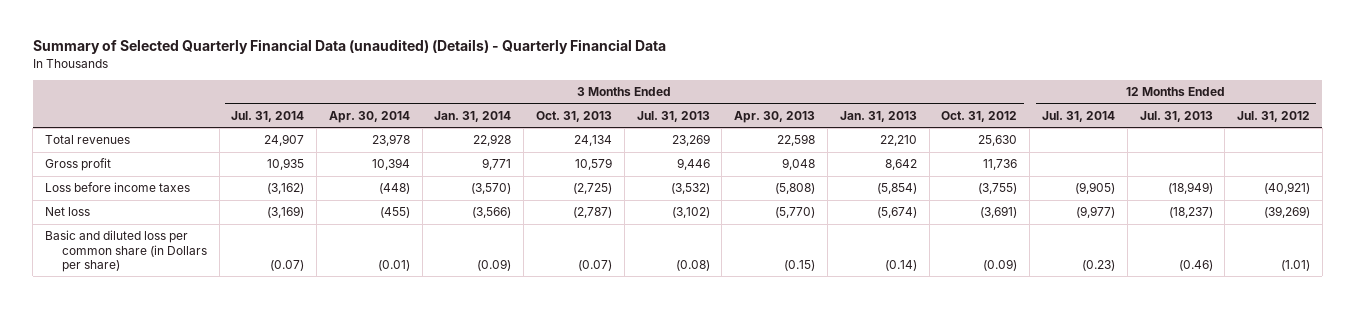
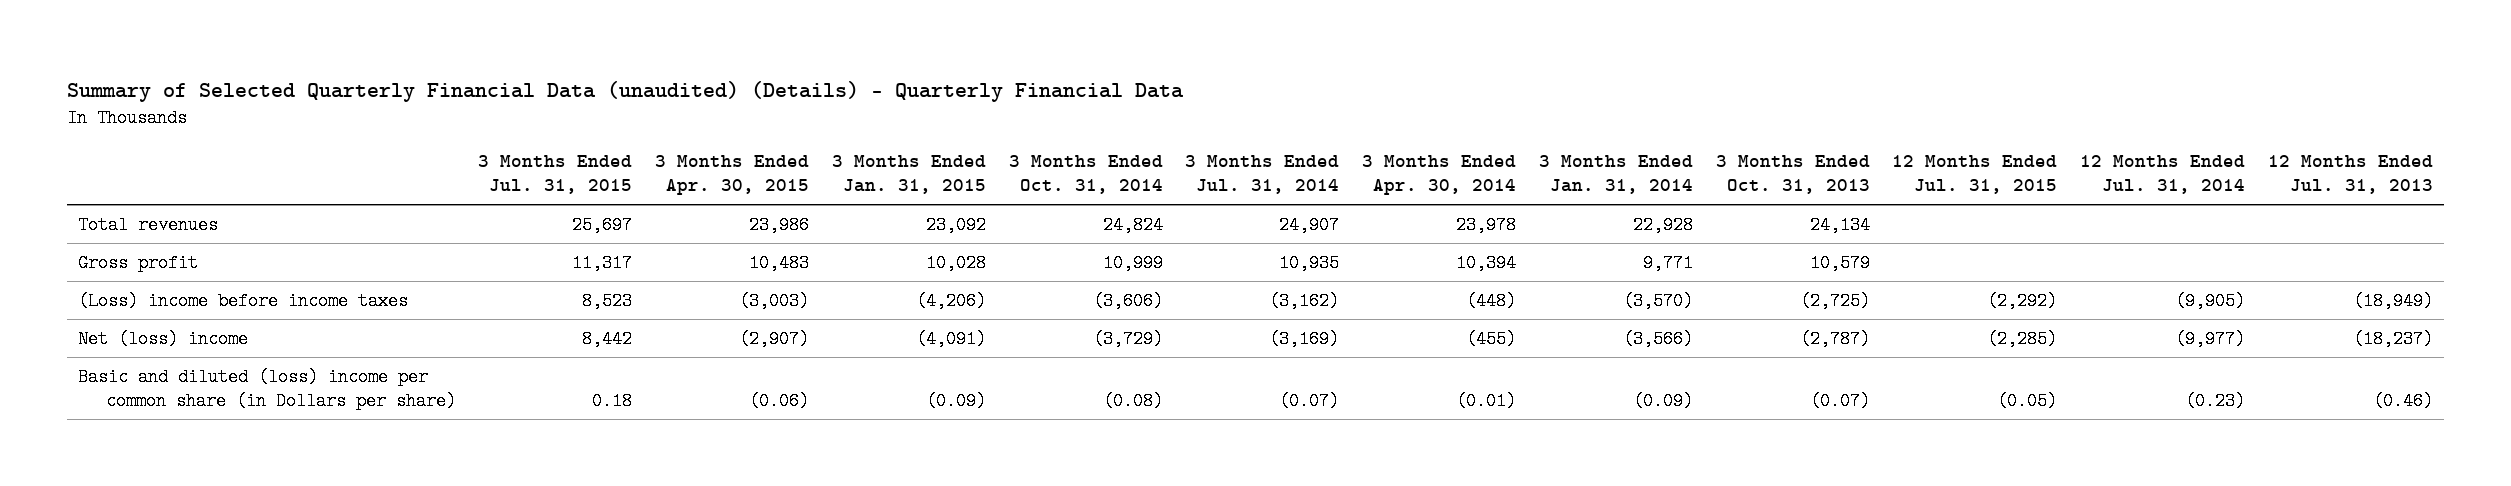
- | 3 Months Ended Jul. 31, 2014 | 3 Months Ended Apr. 30, 2014 | 3 Months Ended Jan. 31, 2014 | 3 Months Ended Oct. 31, 2013 | 3 Months Ended Jul. 31, 2013 | 3 Months Ended Apr. 30, 2013 | 3 Months Ended Jan. 31, 2013 | 3 Months Ended Oct. 31, 2012 | 12 Months Ended Jul. 31, 2014 | 12 Months Ended Jul. 31, 2013 | 12 Months Ended Jul. 31, 2012
+ | 3 Months Ended Jul. 31, 2015 | 3 Months Ended Apr. 30, 2015 | 3 Months Ended Jan. 31, 2015 | 3 Months Ended Oct. 31, 2014 | 3 Months Ended Jul. 31, 2014 | 3 Months Ended Apr. 30, 2014 | 3 Months Ended Jan. 31, 2014 | 3 Months Ended Oct. 31, 2013 | 12 Months Ended Jul. 31, 2015 | 12 Months Ended Jul. 31, 2014 | 12 Months Ended Jul. 31, 2013
- Loss before income taxes | (3,162) | (448) | (3,570) | (2,725) | (3,532) | (5,808) | (5,854) | (3,755) | (9,905) | (18,949) | (40,921)
- Net loss | (3,169) | (455) | (3,566) | (2,787) | (3,102) | (5,770) | (5,674) | (3,691) | (9,977) | (18,237) | (39,269)
- Basic and diluted loss per common share (in Dollars per share) | (0.07) | (0.01) | (0.09) | (0.07) | (0.08) | (0.15) | (0.14) | (0.09) | (0.23) | (0.46) | (1.01)
+ (Loss) income before income taxes | 8,523 | (3,003) | (4,206) | (3,606) | (3,162) | (448) | (3,570) | (2,725) | (2,292) | (9,905) | (18,949)
+ Net (loss) income | 8,442 | (2,907) | (4,091) | (3,729) | (3,169) | (455) | (3,566) | (2,787) | (2,285) | (9,977) | (18,237)
+ Basic and diluted (loss) income per common share (in Dollars per share) | 0.18 | (0.06) | (0.09) | (0.08) | (0.07) | (0.01) | (0.09) | (0.07) | (0.05) | (0.23) | (0.46)

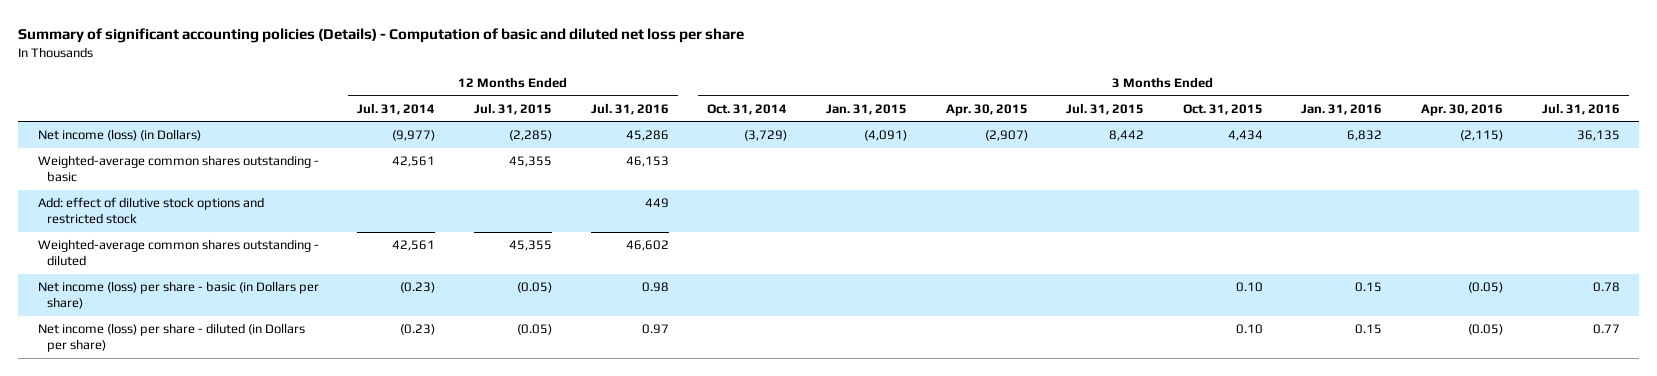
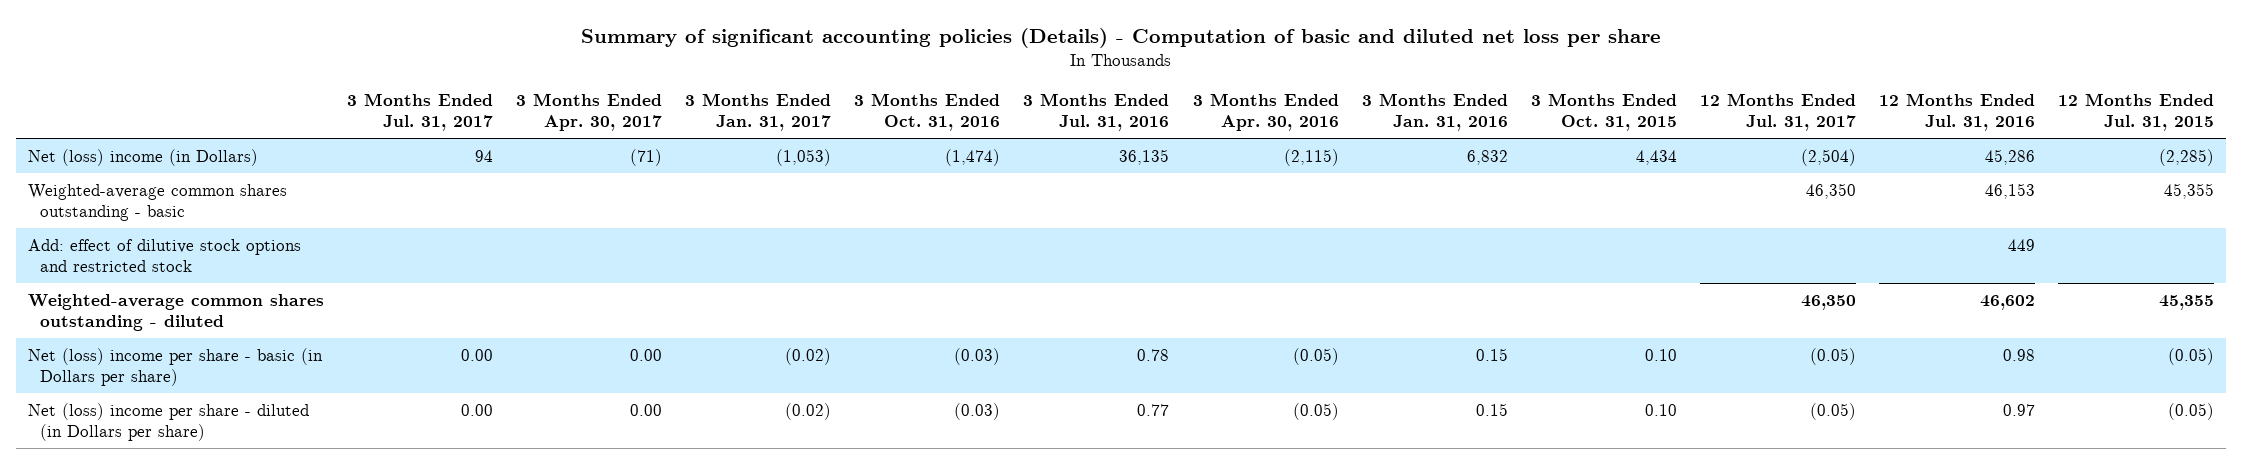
- | 12 Months Ended Jul. 31, 2014 | 12 Months Ended Jul. 31, 2015 | 12 Months Ended Jul. 31, 2016 | 3 Months Ended Oct. 31, 2014 | 3 Months Ended Jan. 31, 2015 | 3 Months Ended Apr. 30, 2015 | 3 Months Ended Jul. 31, 2015 | 3 Months Ended Oct. 31, 2015 | 3 Months Ended Jan. 31, 2016 | 3 Months Ended Apr. 30, 2016 | 3 Months Ended Jul. 31, 2016
+ | 3 Months Ended Jul. 31, 2017 | 3 Months Ended Apr. 30, 2017 | 3 Months Ended Jan. 31, 2017 | 3 Months Ended Oct. 31, 2016 | 3 Months Ended Jul. 31, 2016 | 3 Months Ended Apr. 30, 2016 | 3 Months Ended Jan. 31, 2016 | 3 Months Ended Oct. 31, 2015 | 12 Months Ended Jul. 31, 2017 | 12 Months Ended Jul. 31, 2016 | 12 Months Ended Jul. 31, 2015
- Net income (loss) (in Dollars) | (9,977) | (2,285) | 45,286 | (3,729) | (4,091) | (2,907) | 8,442 | 4,434 | 6,832 | (2,115) | 36,135
+ Net (loss) income (in Dollars) | 94 | (71) | (1,053) | (1,474) | 36,135 | (2,115) | 6,832 | 4,434 | (2,504) | 45,286 | (2,285)
- Net income (loss) per share - basic (in Dollars per share) | (0.23) | (0.05) | 0.98 | | | | | 0.10 | 0.15 | (0.05) | 0.78
- Net income (loss) per share - diluted (in Dollars per share) | (0.23) | (0.05) | 0.97 | | | | | 0.10 | 0.15 | (0.05) | 0.77
+ Net (loss) income per share - basic (in Dollars per share) | 0.00 | 0.00 | (0.02) | (0.03) | 0.78 | (0.05) | 0.15 | 0.10 | (0.05) | 0.98 | (0.05)
+ Net (loss) income per share - diluted (in Dollars per share) | 0.00 | 0.00 | (0.02) | (0.03) | 0.77 | (0.05) | 0.15 | 0.10 | (0.05) | 0.97 | (0.05)

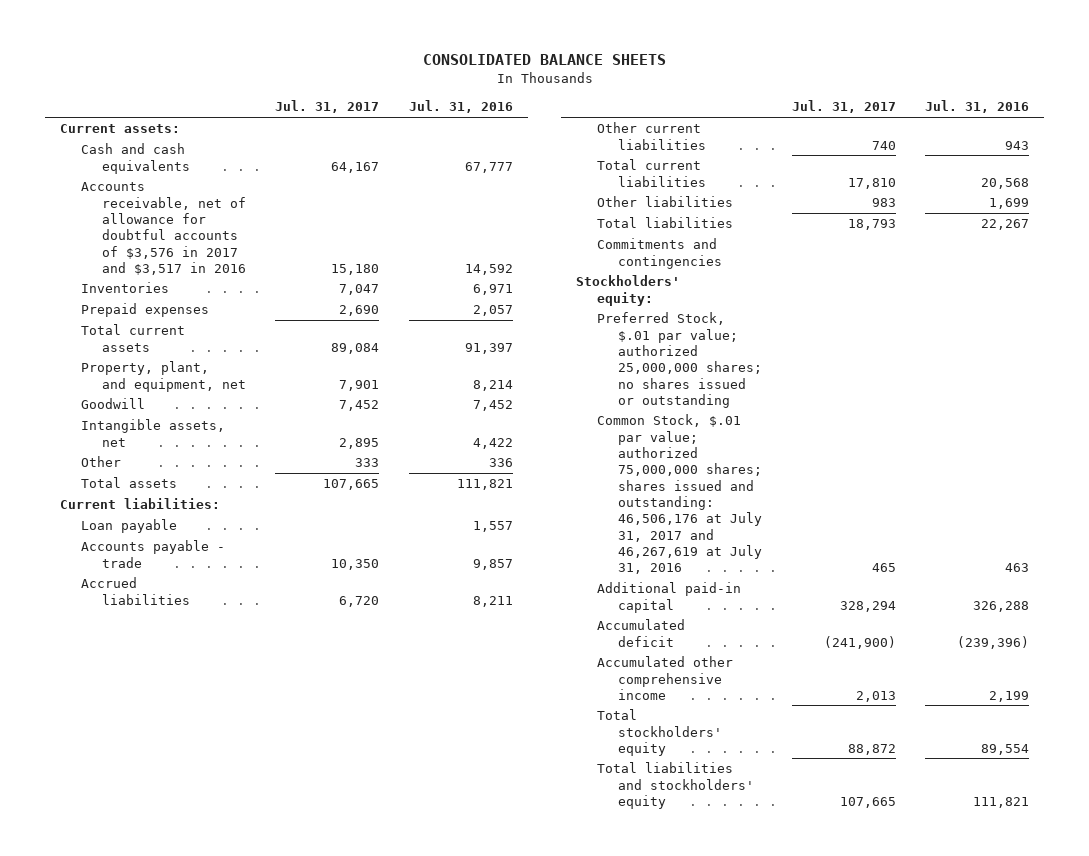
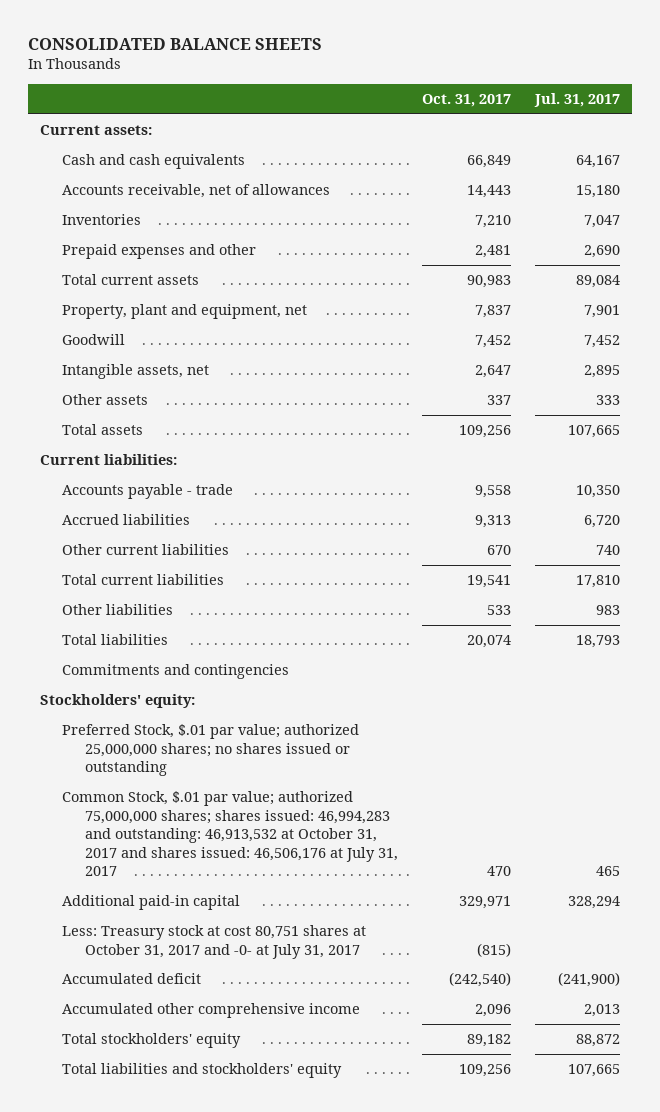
- | Jul. 31, 2017 | Jul. 31, 2016
+ | Oct. 31, 2017 | Jul. 31, 2017
- Accounts receivable, net of allowance for doubtful accounts of $3,576 in 2017 and $3,517 in 2016 | 15,180 | 14,592
+ Accounts receivable, net of allowances | 14,443 | 15,180
- Prepaid expenses | 2,690 | 2,057
+ Prepaid expenses and other | 2,481 | 2,690
- Property, plant, and equipment, net | 7,901 | 8,214
+ Property, plant and equipment, net | 7,837 | 7,901
- Other | 333 | 336
+ Other assets | 337 | 333
- Loan payable | | 1,557
- Common Stock, $.01 par value; authorized 75,000,000 shares; shares issued and outstanding: 46,506,176 at July 31, 2017 and 46,267,619 at July 31, 2016 | 465 | 463
+ Common Stock, $.01 par value; authorized 75,000,000 shares; shares issued: 46,994,283 and outstanding: 46,913,532 at October 31, 2017 and shares issued: 46,506,176 at July 31, 2017 | 470 | 465
+ Less: Treasury stock at cost 80,751 shares at October 31, 2017 and -0- at July 31, 2017 | (815) |

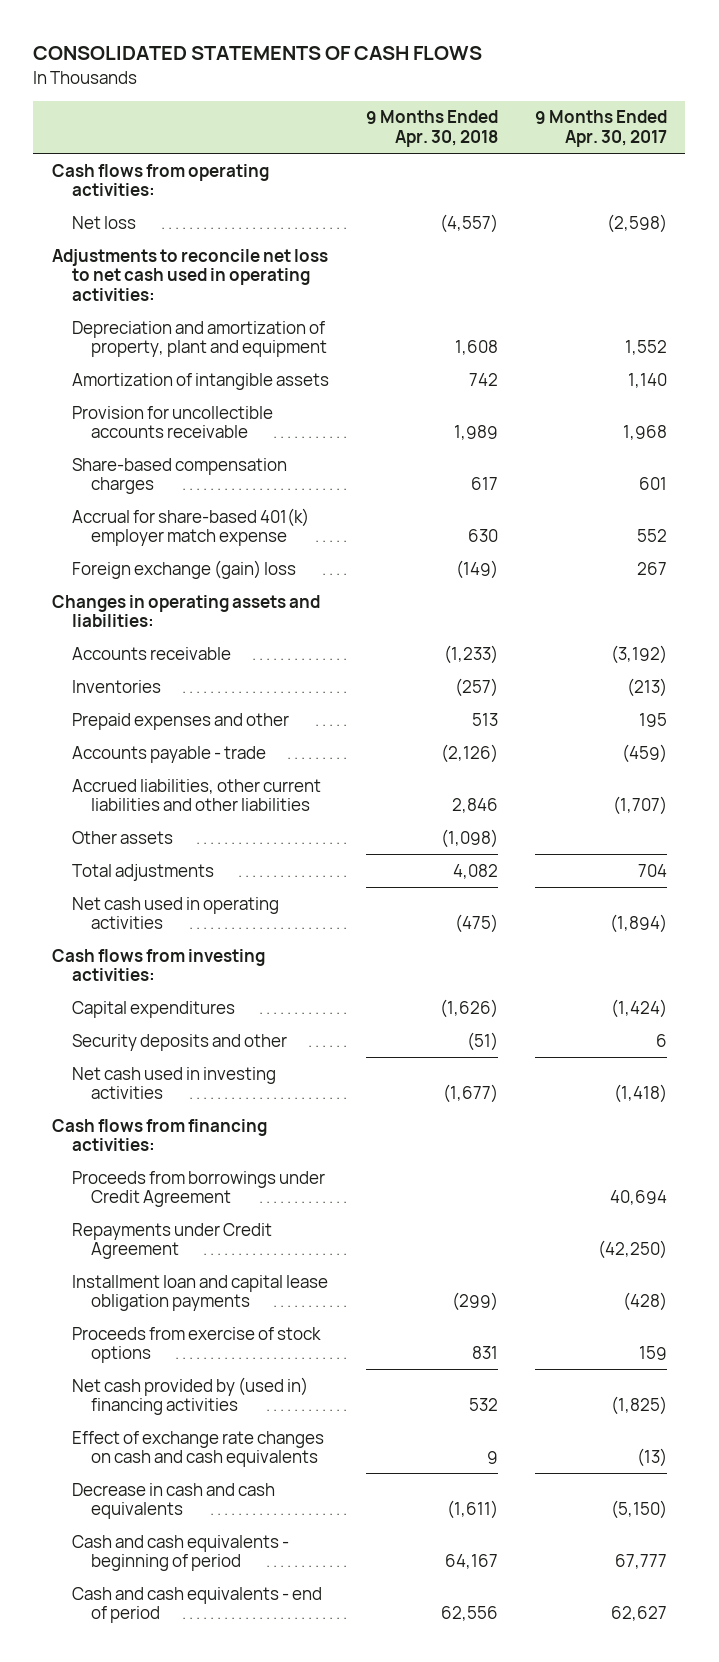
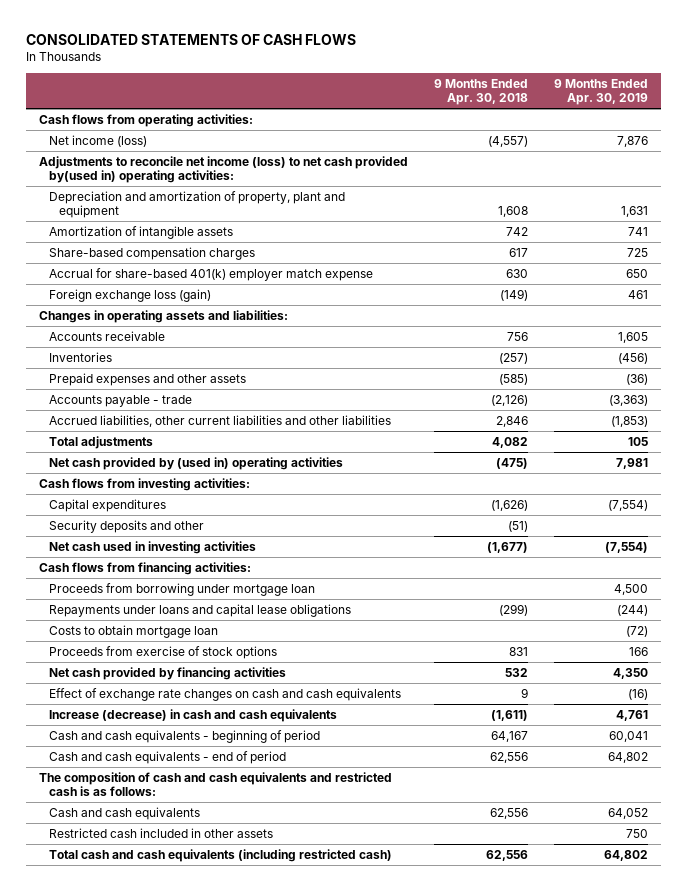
- | 9 Months Ended Apr. 30, 2018 | 9 Months Ended Apr. 30, 2017
+ | 9 Months Ended Apr. 30, 2018 | 9 Months Ended Apr. 30, 2019
- Net loss | (4,557) | (2,598)
- Adjustments to reconcile net loss to net cash used in operating activities:
+ Net income (loss) | (4,557) | 7,876
+ Adjustments to reconcile net income (loss) to net cash provided by(used in) operating activities:
- Provision for uncollectible accounts receivable | 1,989 | 1,968
- Foreign exchange (gain) loss | (149) | 267
+ Foreign exchange loss (gain) | (149) | 461
- Accounts receivable | (1,233) | (3,192)
+ Accounts receivable | 756 | 1,605
- Prepaid expenses and other | 513 | 195
+ Prepaid expenses and other assets | (585) | (36)
- Other assets | (1,098) |
- Net cash used in operating activities | (475) | (1,894)
+ Net cash provided by (used in) operating activities | (475) | 7,981
- Proceeds from borrowings under Credit Agreement | | 40,694
- Repayments under Credit Agreement | | (42,250)
- Installment loan and capital lease obligation payments | (299) | (428)
+ Proceeds from borrowing under mortgage loan | | 4,500
+ Repayments under loans and capital lease obligations | (299) | (244)
+ Costs to obtain mortgage loan | | (72)
- Net cash provided by (used in) financing activities | 532 | (1,825)
+ Net cash provided by financing activities | 532 | 4,350
- Decrease in cash and cash equivalents | (1,611) | (5,150)
+ Increase (decrease) in cash and cash equivalents | (1,611) | 4,761
+ The composition of cash and cash equivalents and restricted cash is as follows:
+ Cash and cash equivalents | 62,556 | 64,052
+ Restricted cash included in other assets | | 750
+ Total cash and cash equivalents (including restricted cash) | 62,556 | 64,802

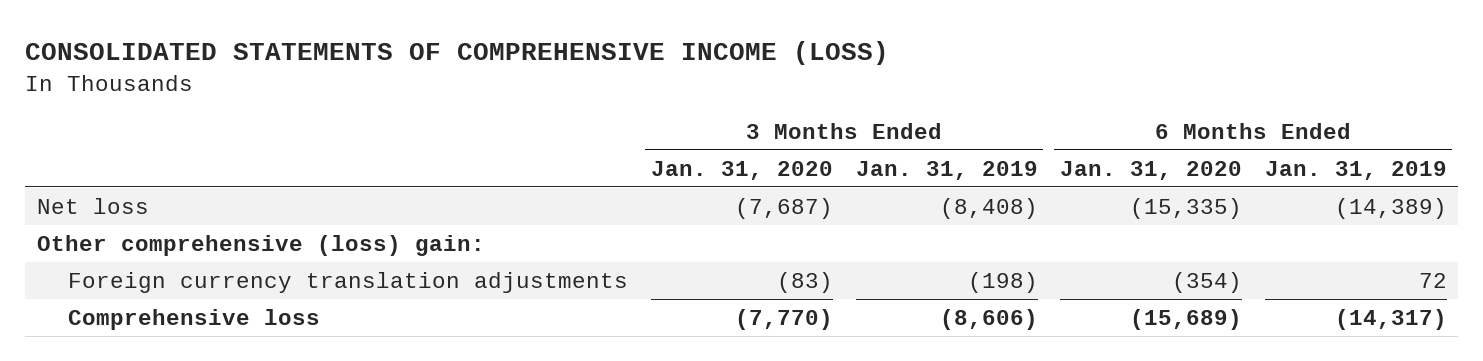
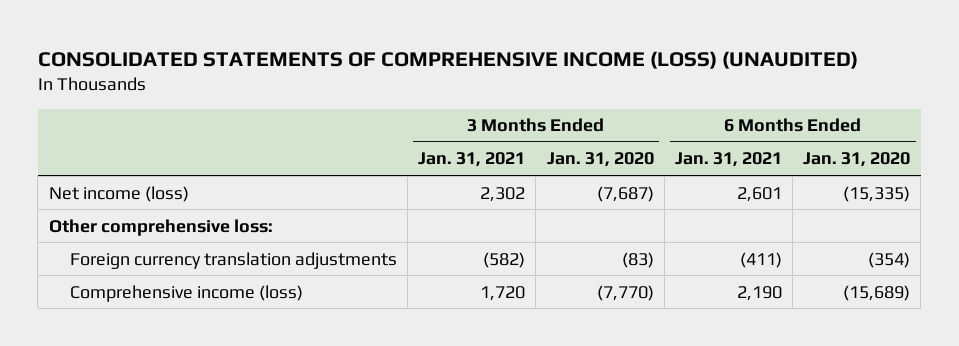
- CONSOLIDATED STATEMENTS OF COMPREHENSIVE INCOME (LOSS)
+ CONSOLIDATED STATEMENTS OF COMPREHENSIVE INCOME (LOSS) (UNAUDITED)
- | 3 Months Ended Jan. 31, 2020 | 3 Months Ended Jan. 31, 2019 | 6 Months Ended Jan. 31, 2020 | 6 Months Ended Jan. 31, 2019
+ | 3 Months Ended Jan. 31, 2021 | 3 Months Ended Jan. 31, 2020 | 6 Months Ended Jan. 31, 2021 | 6 Months Ended Jan. 31, 2020
- Net loss | (7,687) | (8,408) | (15,335) | (14,389)
- Other comprehensive (loss) gain:
+ Net income (loss) | 2,302 | (7,687) | 2,601 | (15,335)
+ Other comprehensive loss:
- Comprehensive loss | (7,770) | (8,606) | (15,689) | (14,317)
+ Comprehensive income (loss) | 1,720 | (7,770) | 2,190 | (15,689)

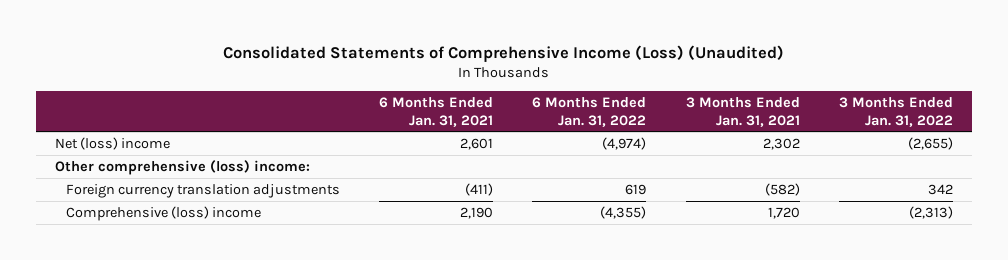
- CONSOLIDATED STATEMENTS OF COMPREHENSIVE INCOME (LOSS) (UNAUDITED)
+ Consolidated Statements of Comprehensive Income (Loss) (Unaudited)
- | 3 Months Ended Jan. 31, 2021 | 3 Months Ended Jan. 31, 2020 | 6 Months Ended Jan. 31, 2021 | 6 Months Ended Jan. 31, 2020
+ | 6 Months Ended Jan. 31, 2021 | 6 Months Ended Jan. 31, 2022 | 3 Months Ended Jan. 31, 2021 | 3 Months Ended Jan. 31, 2022
- Net income (loss) | 2,302 | (7,687) | 2,601 | (15,335)
- Other comprehensive loss:
+ Net (loss) income | 2,601 | (4,974) | 2,302 | (2,655)
+ Other comprehensive (loss) income:
- Comprehensive income (loss) | 1,720 | (7,770) | 2,190 | (15,689)
+ Comprehensive (loss) income | 2,190 | (4,355) | 1,720 | (2,313)

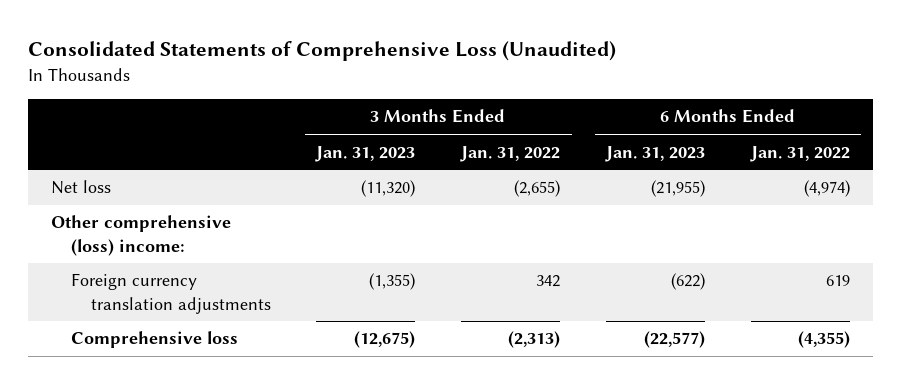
- Consolidated Statements of Comprehensive Income (Loss) (Unaudited)
+ Consolidated Statements of Comprehensive Loss (Unaudited)
- | 6 Months Ended Jan. 31, 2021 | 6 Months Ended Jan. 31, 2022 | 3 Months Ended Jan. 31, 2021 | 3 Months Ended Jan. 31, 2022
+ | 3 Months Ended Jan. 31, 2023 | 3 Months Ended Jan. 31, 2022 | 6 Months Ended Jan. 31, 2023 | 6 Months Ended Jan. 31, 2022
- Net (loss) income | 2,601 | (4,974) | 2,302 | (2,655)
+ Net loss | (11,320) | (2,655) | (21,955) | (4,974)
- Comprehensive (loss) income | 2,190 | (4,355) | 1,720 | (2,313)
+ Comprehensive loss | (12,675) | (2,313) | (22,577) | (4,355)

